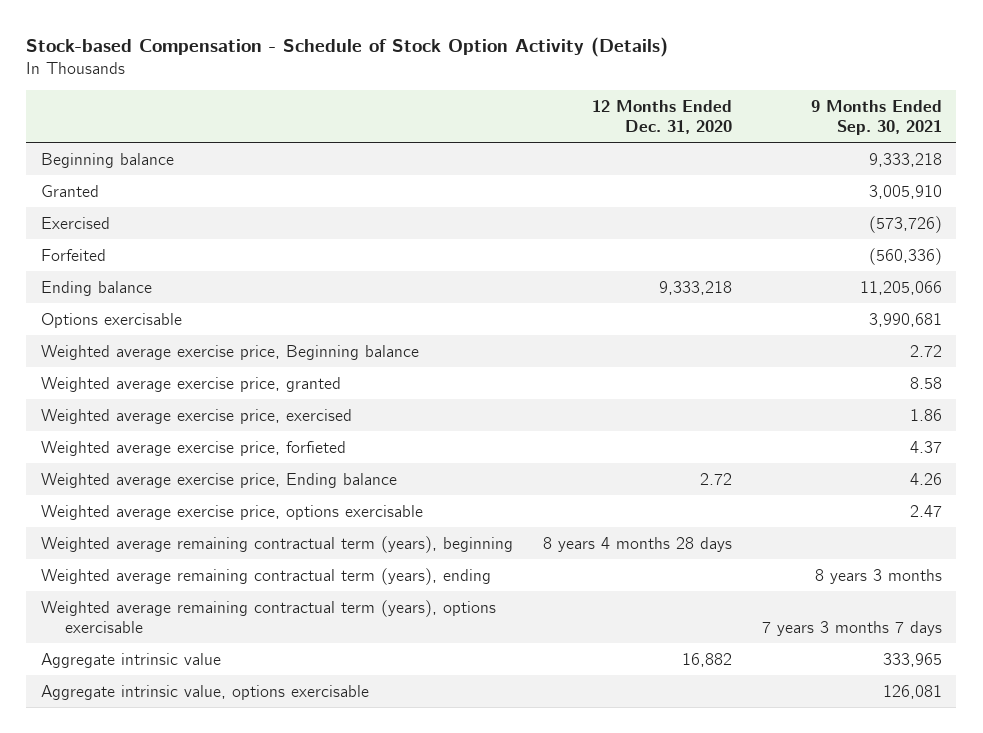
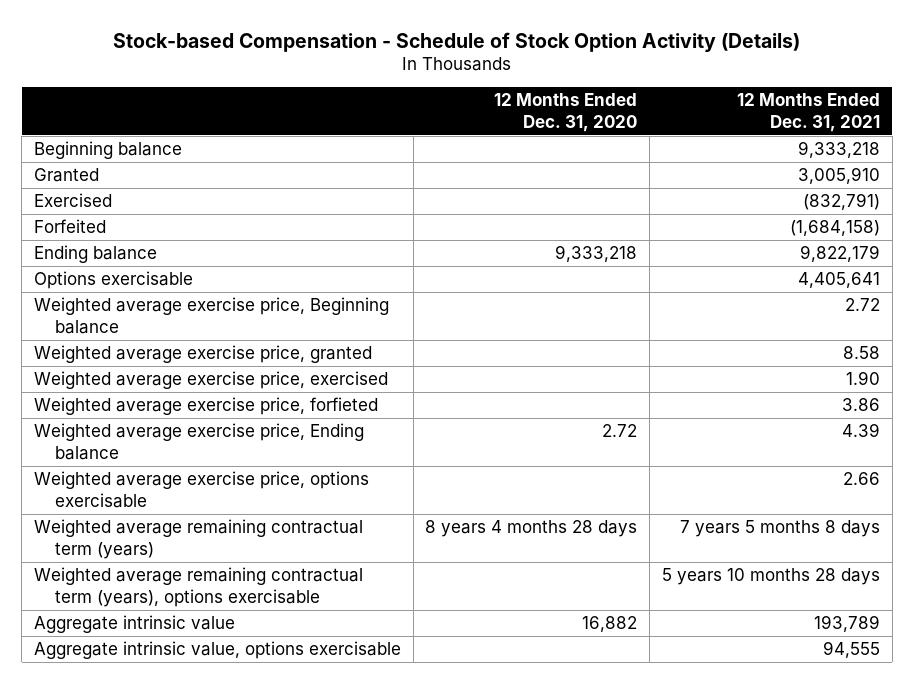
- | 12 Months Ended Dec. 31, 2020 | 9 Months Ended Sep. 30, 2021
+ | 12 Months Ended Dec. 31, 2020 | 12 Months Ended Dec. 31, 2021
- Weighted average remaining contractual term (years), beginning | 8 years 4 months 28 days |
- Weighted average remaining contractual term (years), ending | | 8 years 3 months
+ Weighted average remaining contractual term (years) | 8 years 4 months 28 days | 7 years 5 months 8 days

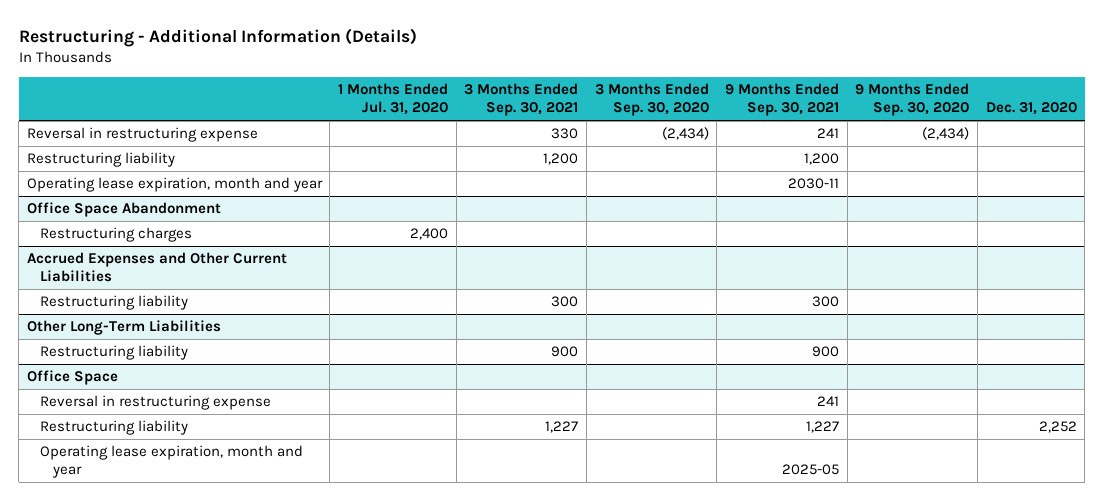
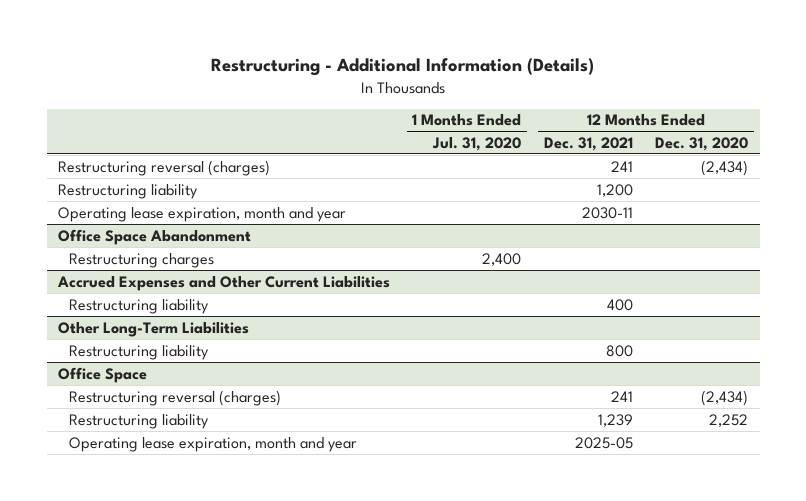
- | 1 Months Ended Jul. 31, 2020 | 3 Months Ended Sep. 30, 2021 | 3 Months Ended Sep. 30, 2020 | 9 Months Ended Sep. 30, 2021 | 9 Months Ended Sep. 30, 2020 | Dec. 31, 2020
+ | 1 Months Ended Jul. 31, 2020 | 12 Months Ended Dec. 31, 2021 | 12 Months Ended Dec. 31, 2020
- Reversal in restructuring expense | | 330 | (2,434) | 241 | (2,434) |
+ Restructuring reversal (charges) | | 241 | (2,434)
@ Office Space
- Reversal in restructuring expense | | | | 241 | |
+ Restructuring reversal (charges) | | 241 | (2,434)

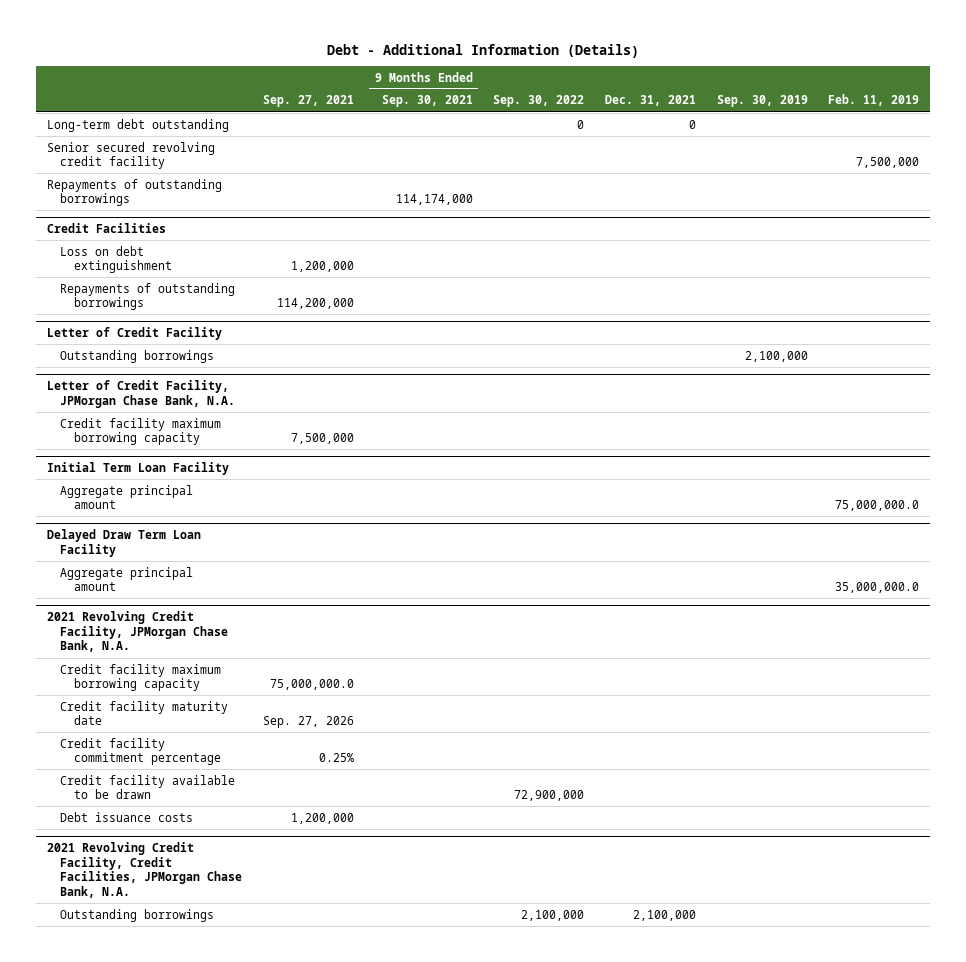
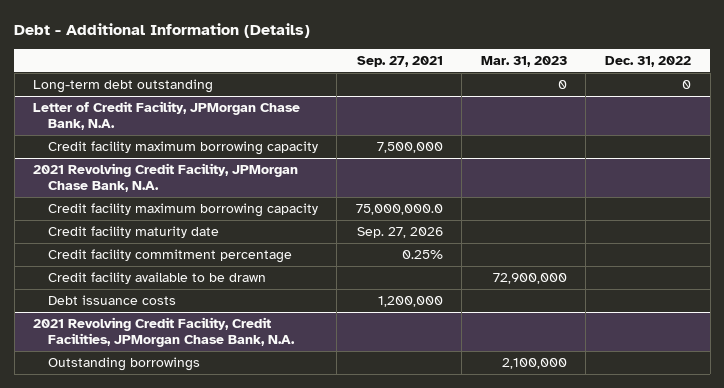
- | Sep. 27, 2021 | 9 Months Ended Sep. 30, 2021 | Sep. 30, 2022 | Dec. 31, 2021 | Sep. 30, 2019 | Feb. 11, 2019
+ | Sep. 27, 2021 | Mar. 31, 2023 | Dec. 31, 2022
- Senior secured revolving credit facility | | | | | | 7,500,000
- Repayments of outstanding borrowings | | 114,174,000 | | | |
- Credit Facilities
- Loss on debt extinguishment | 1,200,000 | | | | |
- Repayments of outstanding borrowings | 114,200,000 | | | | |
- Letter of Credit Facility
- Outstanding borrowings | | | | | 2,100,000 |
- Initial Term Loan Facility
- Aggregate principal amount | | | | | | 75,000,000.0
- Delayed Draw Term Loan Facility
- Aggregate principal amount | | | | | | 35,000,000.0

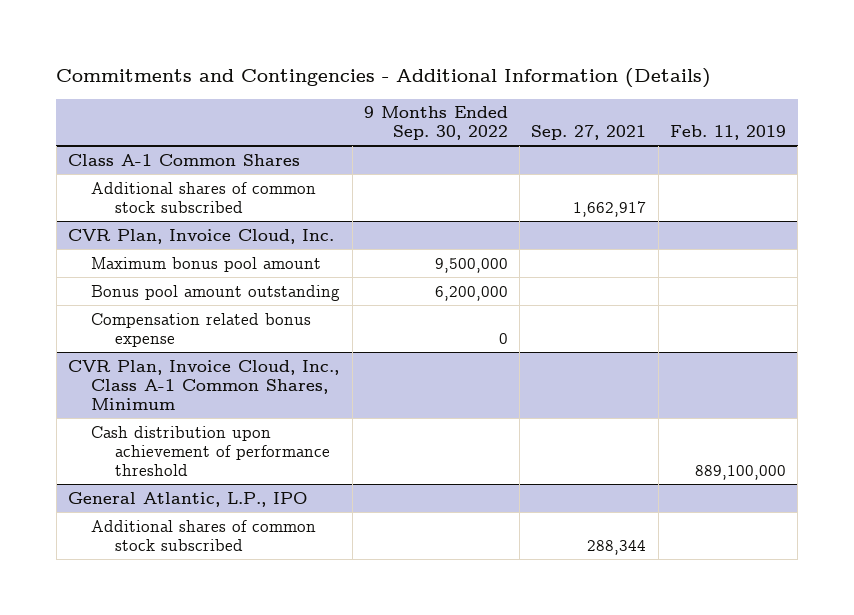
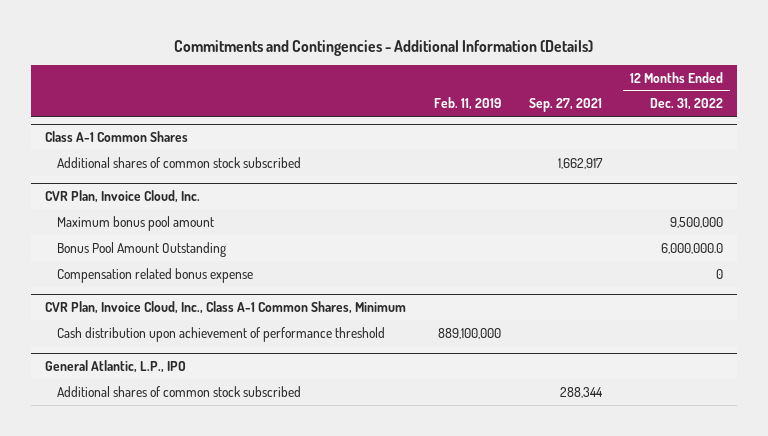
- | 9 Months Ended Sep. 30, 2022 | Sep. 27, 2021 | Feb. 11, 2019
+ | Feb. 11, 2019 | Sep. 27, 2021 | 12 Months Ended Dec. 31, 2022
@ CVR Plan, Invoice Cloud, Inc.
- Bonus pool amount outstanding | 6,200,000 | |
+ Bonus Pool Amount Outstanding | | | 6,000,000.0

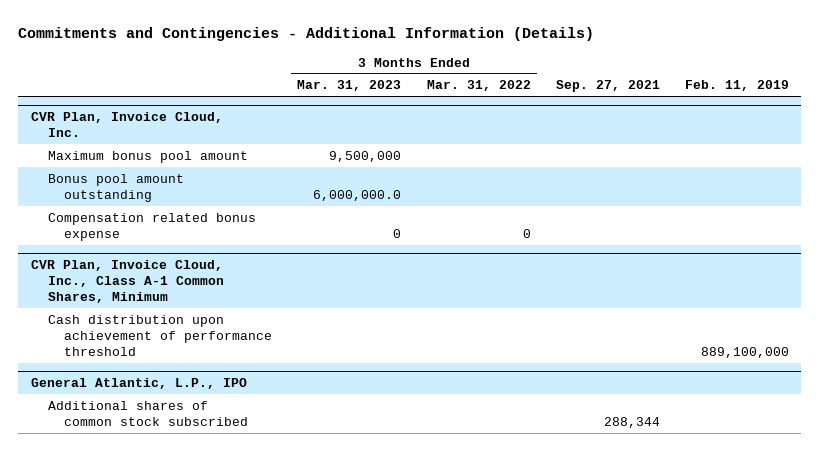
- | Feb. 11, 2019 | Sep. 27, 2021 | 12 Months Ended Dec. 31, 2022
+ | 3 Months Ended Mar. 31, 2023 | 3 Months Ended Mar. 31, 2022 | Sep. 27, 2021 | Feb. 11, 2019
- Class A-1 Common Shares
- Additional shares of common stock subscribed | | 1,662,917 |
@ CVR Plan, Invoice Cloud, Inc.
- Bonus Pool Amount Outstanding | | | 6,000,000.0
+ Bonus pool amount outstanding | 6,000,000.0 | | |

